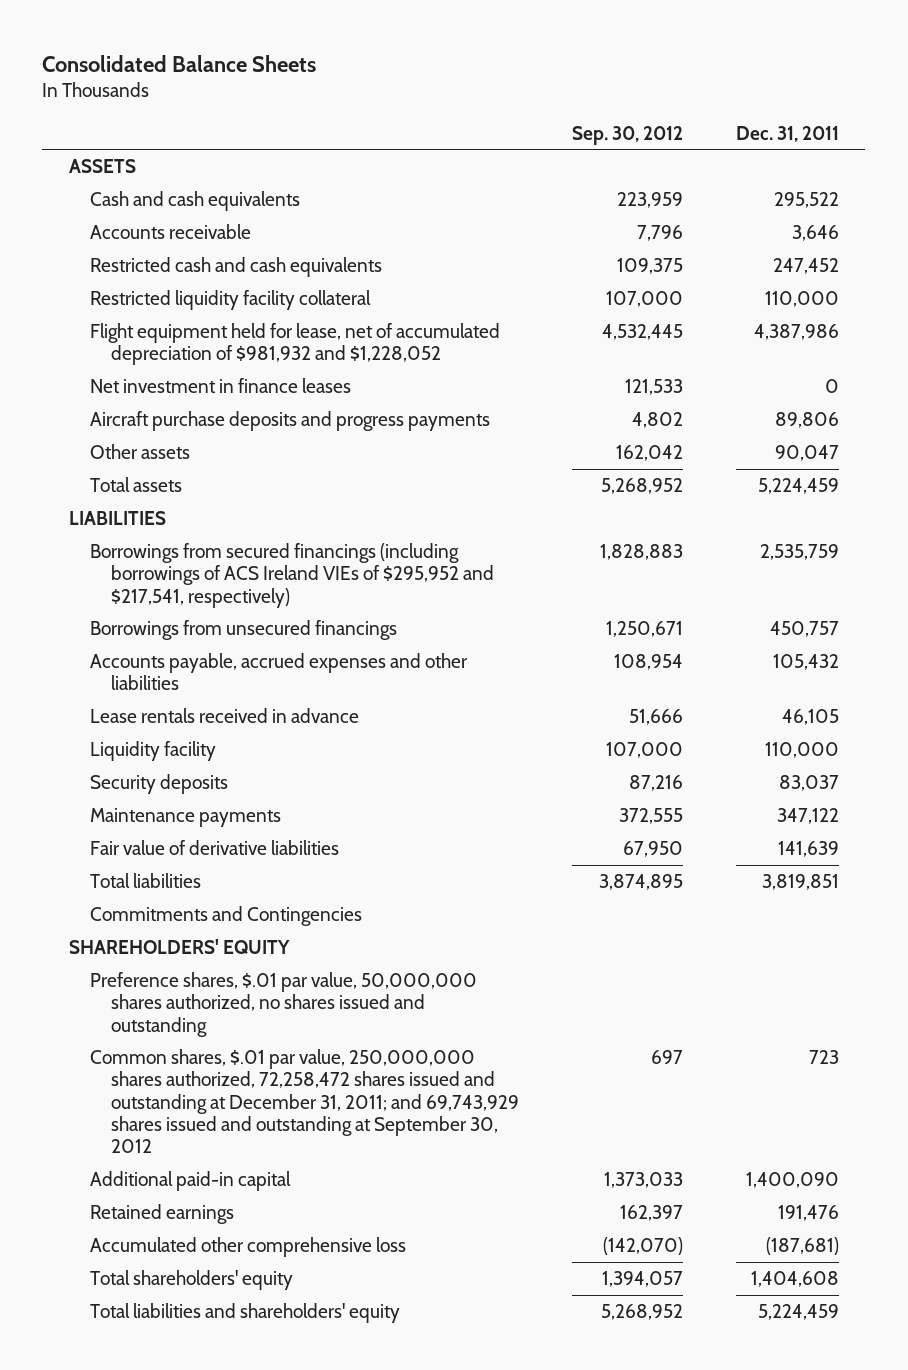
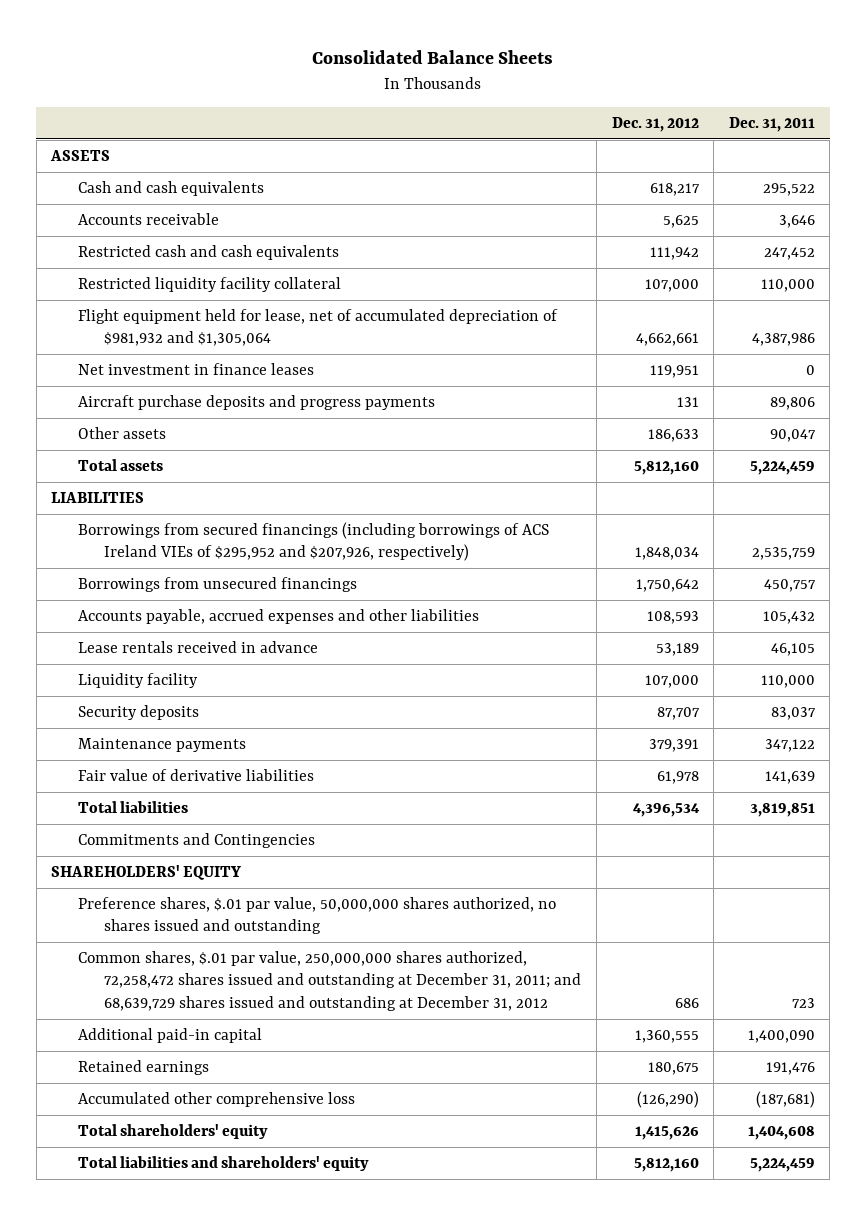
- | Sep. 30, 2012 | Dec. 31, 2011
+ | Dec. 31, 2012 | Dec. 31, 2011
- Flight equipment held for lease, net of accumulated depreciation of $981,932 and $1,228,052 | 4,532,445 | 4,387,986
+ Flight equipment held for lease, net of accumulated depreciation of $981,932 and $1,305,064 | 4,662,661 | 4,387,986
- Borrowings from secured financings (including borrowings of ACS Ireland VIEs of $295,952 and $217,541, respectively) | 1,828,883 | 2,535,759
+ Borrowings from secured financings (including borrowings of ACS Ireland VIEs of $295,952 and $207,926, respectively) | 1,848,034 | 2,535,759
- Common shares, $.01 par value, 250,000,000 shares authorized, 72,258,472 shares issued and outstanding at December 31, 2011; and 69,743,929 shares issued and outstanding at September 30, 2012 | 697 | 723
+ Common shares, $.01 par value, 250,000,000 shares authorized, 72,258,472 shares issued and outstanding at December 31, 2011; and 68,639,729 shares issued and outstanding at December 31, 2012 | 686 | 723

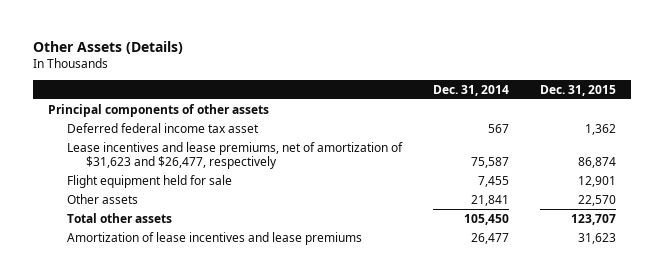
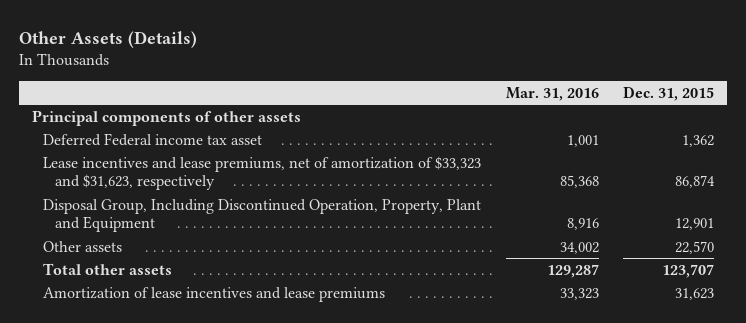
- | Dec. 31, 2014 | Dec. 31, 2015
+ | Mar. 31, 2016 | Dec. 31, 2015
- Deferred federal income tax asset | 567 | 1,362
- Lease incentives and lease premiums, net of amortization of $31,623 and $26,477, respectively | 75,587 | 86,874
- Flight equipment held for sale | 7,455 | 12,901
+ Deferred Federal income tax asset | 1,001 | 1,362
+ Lease incentives and lease premiums, net of amortization of $33,323 and $31,623, respectively | 85,368 | 86,874
+ Disposal Group, Including Discontinued Operation, Property, Plant and Equipment | 8,916 | 12,901

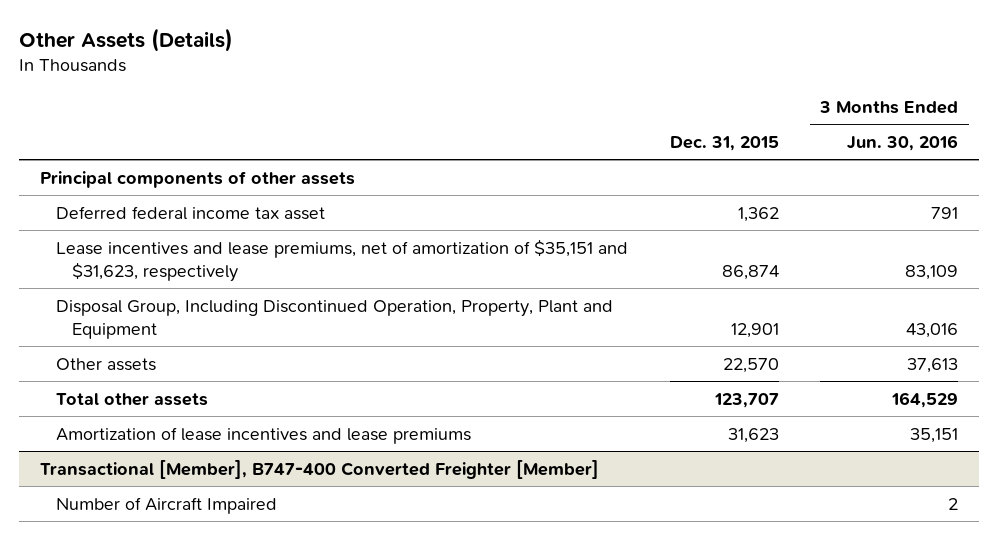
- | Mar. 31, 2016 | Dec. 31, 2015
+ | Dec. 31, 2015 | 3 Months Ended Jun. 30, 2016
- Deferred Federal income tax asset | 1,001 | 1,362
- Lease incentives and lease premiums, net of amortization of $33,323 and $31,623, respectively | 85,368 | 86,874
+ Deferred federal income tax asset | 1,362 | 791
+ Lease incentives and lease premiums, net of amortization of $35,151 and $31,623, respectively | 86,874 | 83,109
+ Transactional [Member], B747-400 Converted Freighter [Member]
+ Number of Aircraft Impaired | | 2

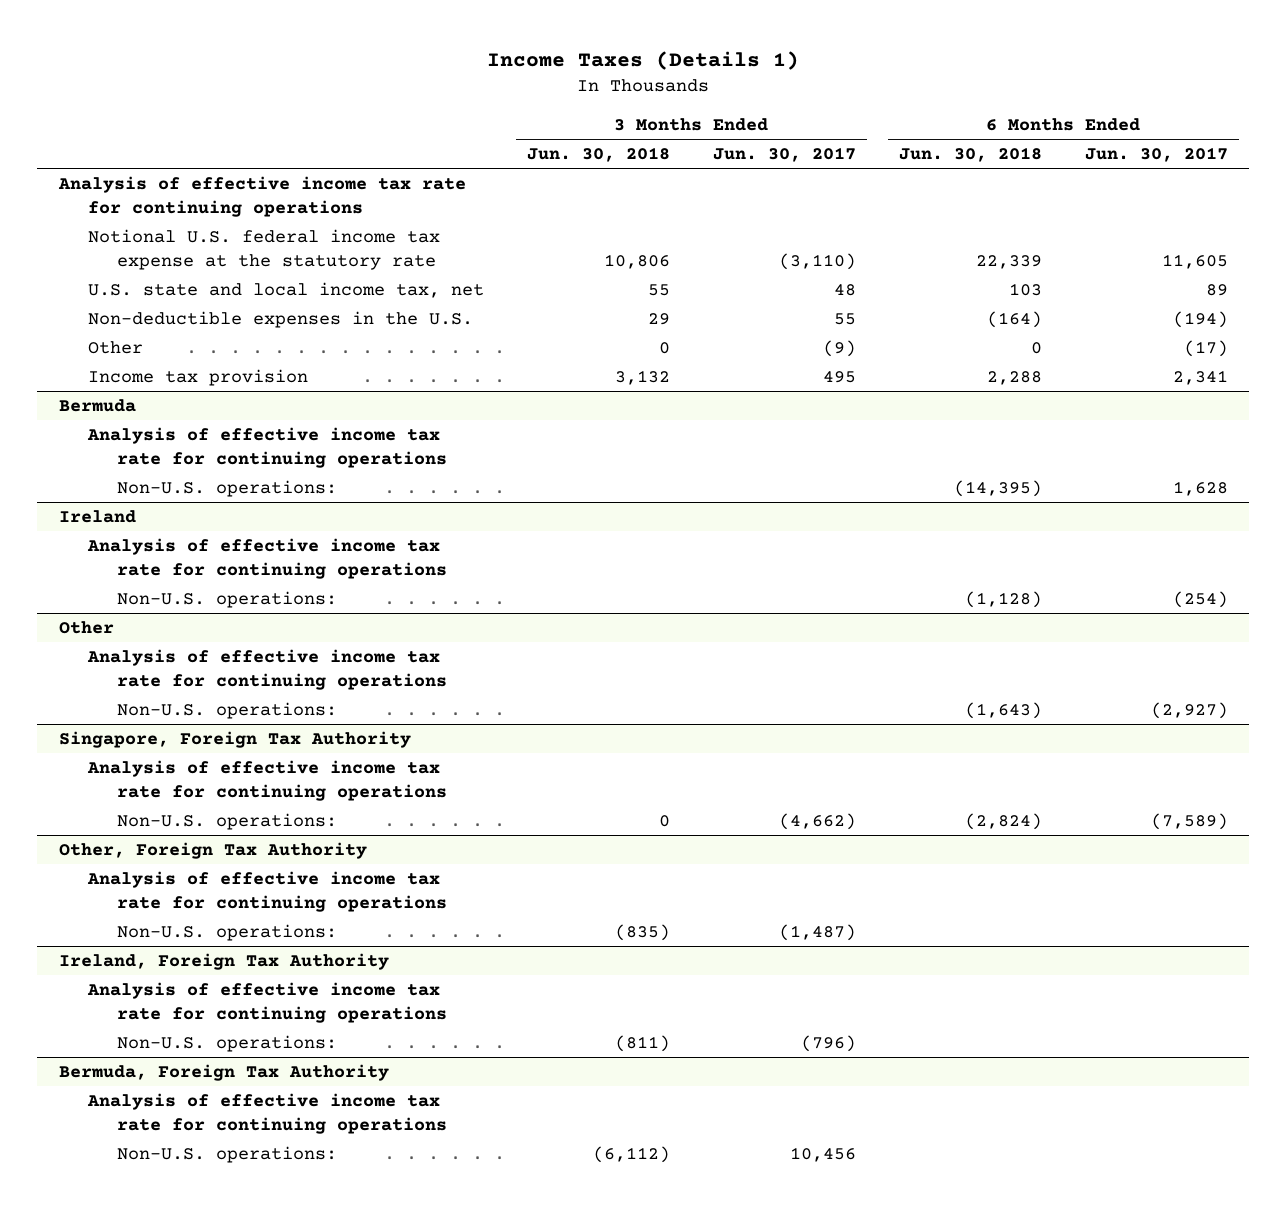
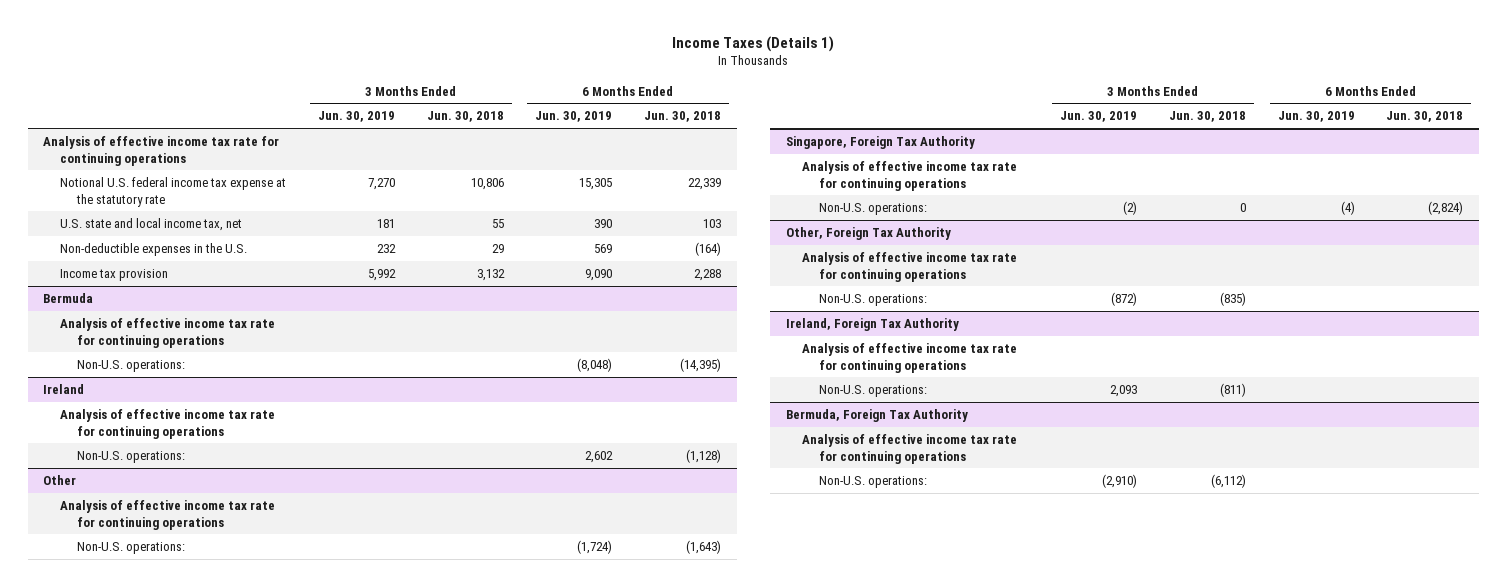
- | 3 Months Ended Jun. 30, 2018 | 3 Months Ended Jun. 30, 2017 | 6 Months Ended Jun. 30, 2018 | 6 Months Ended Jun. 30, 2017
+ | 3 Months Ended Jun. 30, 2019 | 3 Months Ended Jun. 30, 2018 | 6 Months Ended Jun. 30, 2019 | 6 Months Ended Jun. 30, 2018
- Other | 0 | (9) | 0 | (17)

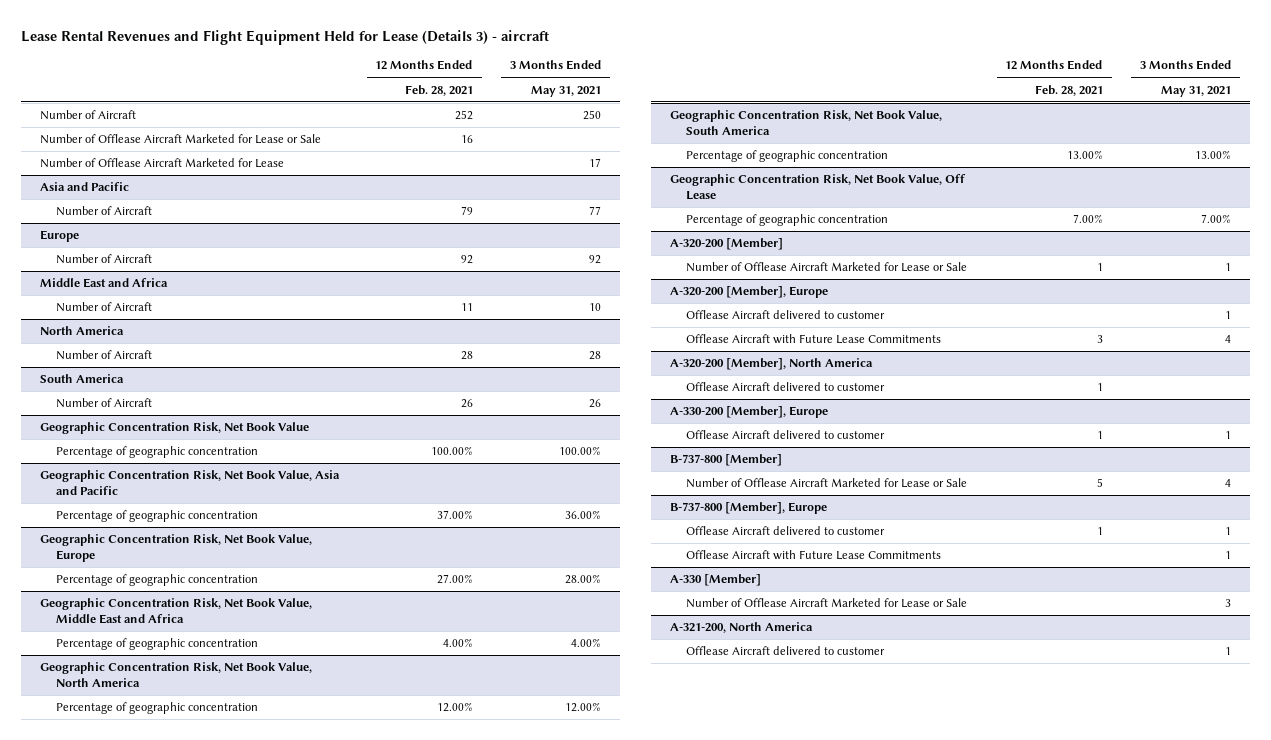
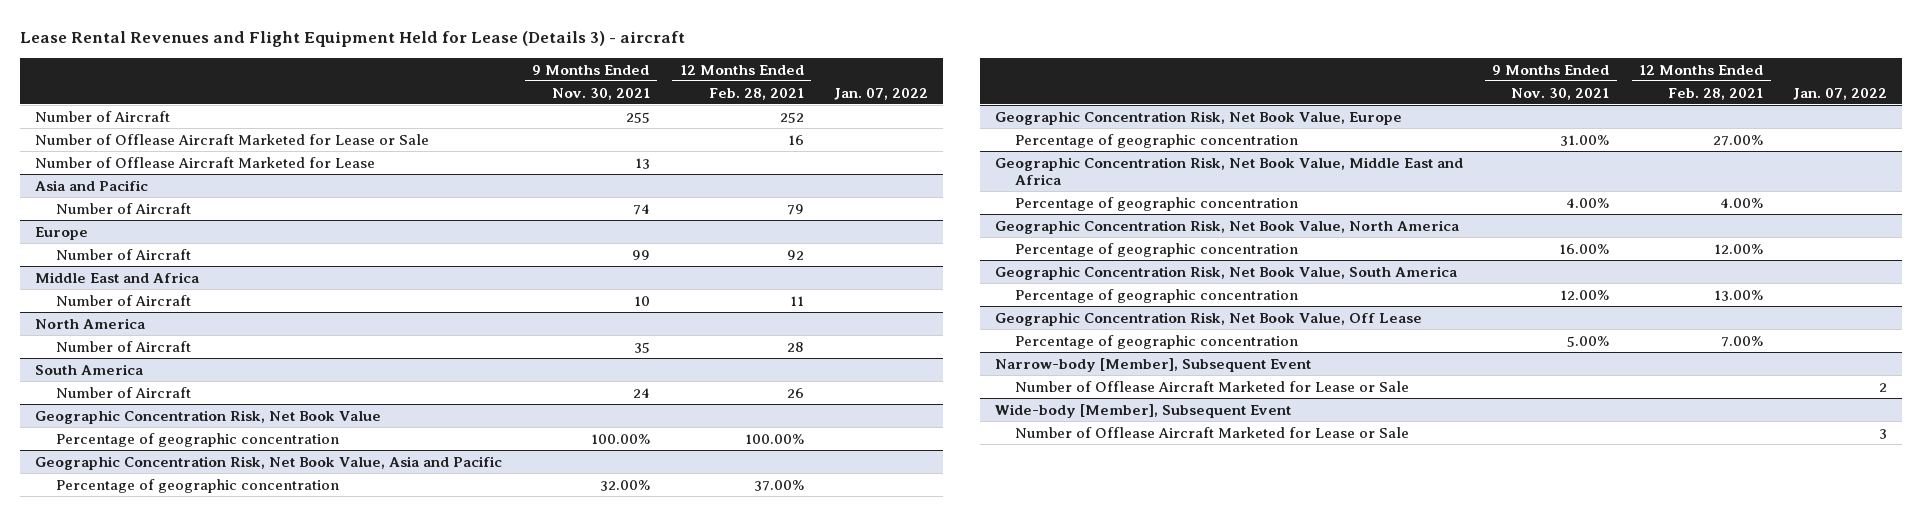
- | 12 Months Ended Feb. 28, 2021 | 3 Months Ended May 31, 2021
+ | 9 Months Ended Nov. 30, 2021 | 12 Months Ended Feb. 28, 2021 | Jan. 07, 2022
- A-320-200 [Member]
- Number of Offlease Aircraft Marketed for Lease or Sale | 1 | 1
- A-320-200 [Member], Europe
- Offlease Aircraft delivered to customer | | 1
- Offlease Aircraft with Future Lease Commitments | 3 | 4
- A-320-200 [Member], North America
- Offlease Aircraft delivered to customer | 1 |
- A-330-200 [Member], Europe
- Offlease Aircraft delivered to customer | 1 | 1
- B-737-800 [Member]
- Number of Offlease Aircraft Marketed for Lease or Sale | 5 | 4
- B-737-800 [Member], Europe
- Offlease Aircraft delivered to customer | 1 | 1
- Offlease Aircraft with Future Lease Commitments | | 1
- A-330 [Member]
+ Narrow-body [Member], Subsequent Event
- A-321-200, North America
- Offlease Aircraft delivered to customer | | 1
+ Wide-body [Member], Subsequent Event
+ Number of Offlease Aircraft Marketed for Lease or Sale | | | 3

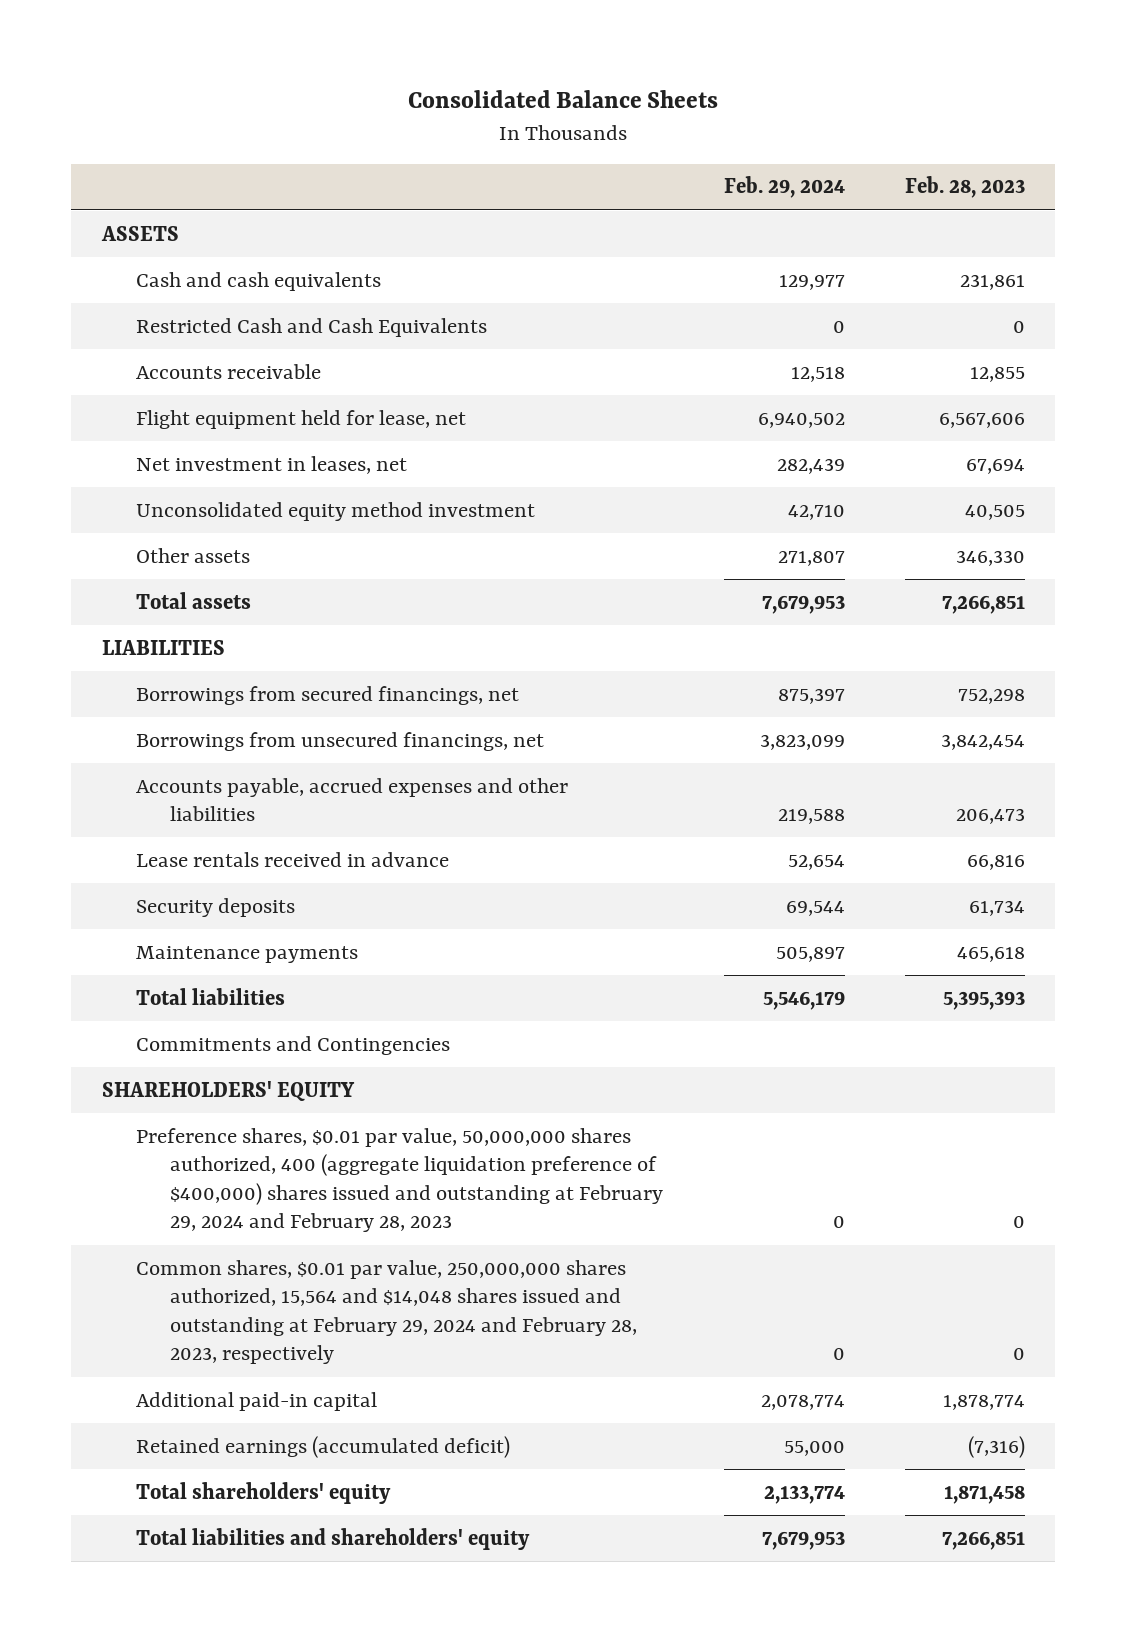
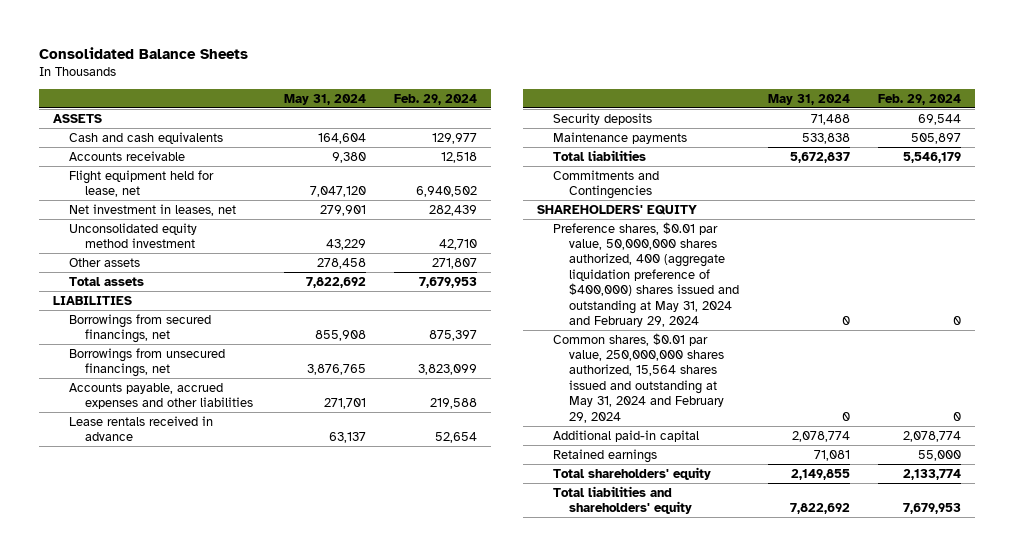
- | Feb. 29, 2024 | Feb. 28, 2023
+ | May 31, 2024 | Feb. 29, 2024
- Restricted Cash and Cash Equivalents | 0 | 0
- Preference shares, $0.01 par value, 50,000,000 shares authorized, 400 (aggregate liquidation preference of $400,000) shares issued and outstanding at February 29, 2024 and February 28, 2023 | 0 | 0
- Common shares, $0.01 par value, 250,000,000 shares authorized, 15,564 and $14,048 shares issued and outstanding at February 29, 2024 and February 28, 2023, respectively | 0 | 0
+ Preference shares, $0.01 par value, 50,000,000 shares authorized, 400 (aggregate liquidation preference of $400,000) shares issued and outstanding at May 31, 2024 and February 29, 2024 | 0 | 0
+ Common shares, $0.01 par value, 250,000,000 shares authorized, 15,564 shares issued and outstanding at May 31, 2024 and February 29, 2024 | 0 | 0
- Retained earnings (accumulated deficit) | 55,000 | (7,316)
+ Retained earnings | 71,081 | 55,000

